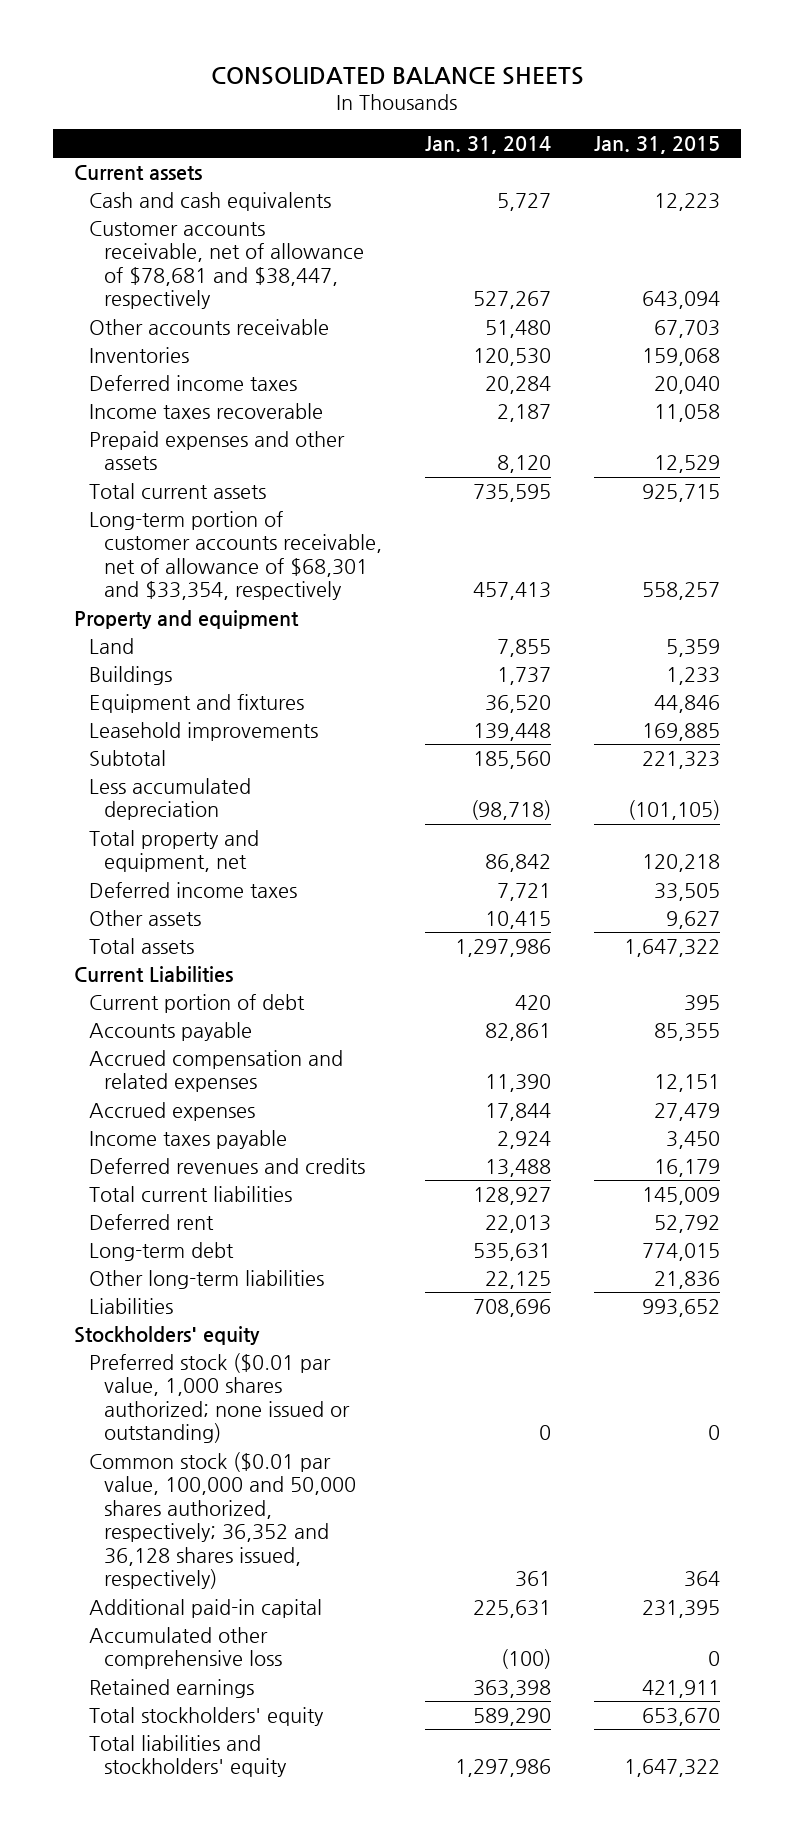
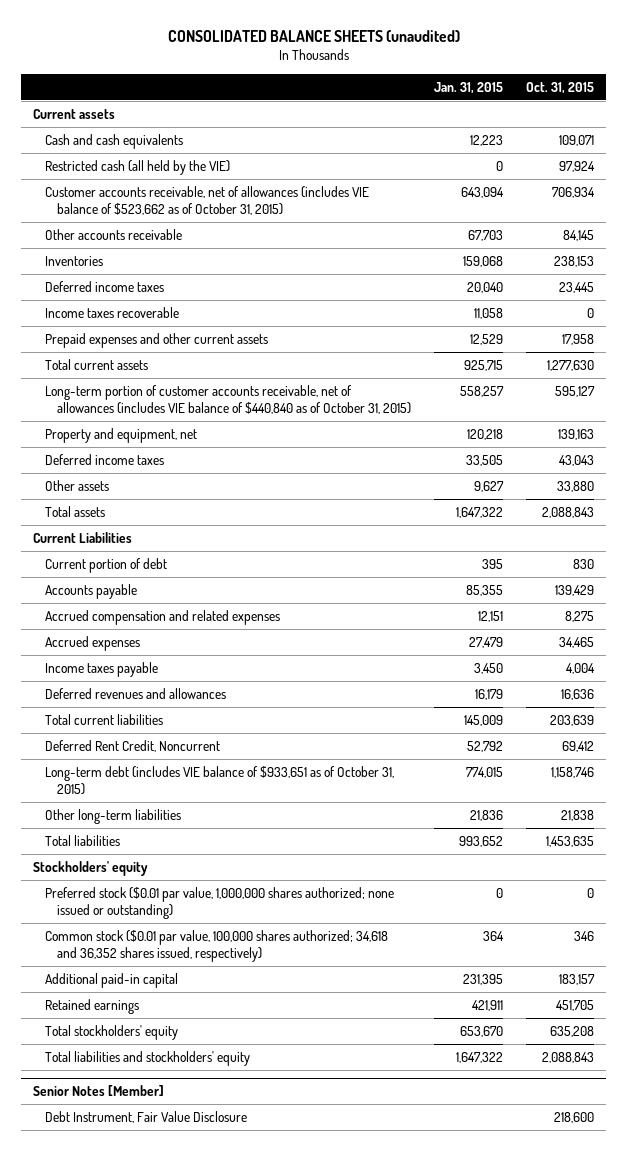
- CONSOLIDATED BALANCE SHEETS
+ CONSOLIDATED BALANCE SHEETS (unaudited)
- | Jan. 31, 2014 | Jan. 31, 2015
+ | Jan. 31, 2015 | Oct. 31, 2015
- Customer accounts receivable, net of allowance of $78,681 and $38,447, respectively | 527,267 | 643,094
+ Restricted cash (all held by the VIE) | 0 | 97,924
+ Customer accounts receivable, net of allowances (includes VIE balance of $523,662 as of October 31, 2015) | 643,094 | 706,934
- Prepaid expenses and other assets | 8,120 | 12,529
+ Prepaid expenses and other current assets | 12,529 | 17,958
- Long-term portion of customer accounts receivable, net of allowance of $68,301 and $33,354, respectively | 457,413 | 558,257
- Property and equipment
- Land | 7,855 | 5,359
- Buildings | 1,737 | 1,233
- Equipment and fixtures | 36,520 | 44,846
- Leasehold improvements | 139,448 | 169,885
- Subtotal | 185,560 | 221,323
- Less accumulated depreciation | (98,718) | (101,105)
- Total property and equipment, net | 86,842 | 120,218
+ Long-term portion of customer accounts receivable, net of allowances (includes VIE balance of $440,840 as of October 31, 2015) | 558,257 | 595,127
+ Property and equipment, net | 120,218 | 139,163
- Deferred revenues and credits | 13,488 | 16,179
+ Deferred revenues and allowances | 16,179 | 16,636
- Deferred rent | 22,013 | 52,792
- Long-term debt | 535,631 | 774,015
+ Deferred Rent Credit, Noncurrent | 52,792 | 69,412
+ Long-term debt (includes VIE balance of $933,651 as of October 31, 2015) | 774,015 | 1,158,746
- Liabilities | 708,696 | 993,652
+ Total liabilities | 993,652 | 1,453,635
- Preferred stock ($0.01 par value, 1,000 shares authorized; none issued or outstanding) | 0 | 0
- Common stock ($0.01 par value, 100,000 and 50,000 shares authorized, respectively; 36,352 and 36,128 shares issued, respectively) | 361 | 364
+ Preferred stock ($0.01 par value, 1,000,000 shares authorized; none issued or outstanding) | 0 | 0
+ Common stock ($0.01 par value, 100,000 shares authorized; 34,618 and 36,352 shares issued, respectively) | 364 | 346
- Accumulated other comprehensive loss | (100) | 0
+ Senior Notes [Member]
+ Debt Instrument, Fair Value Disclosure | | 218,600

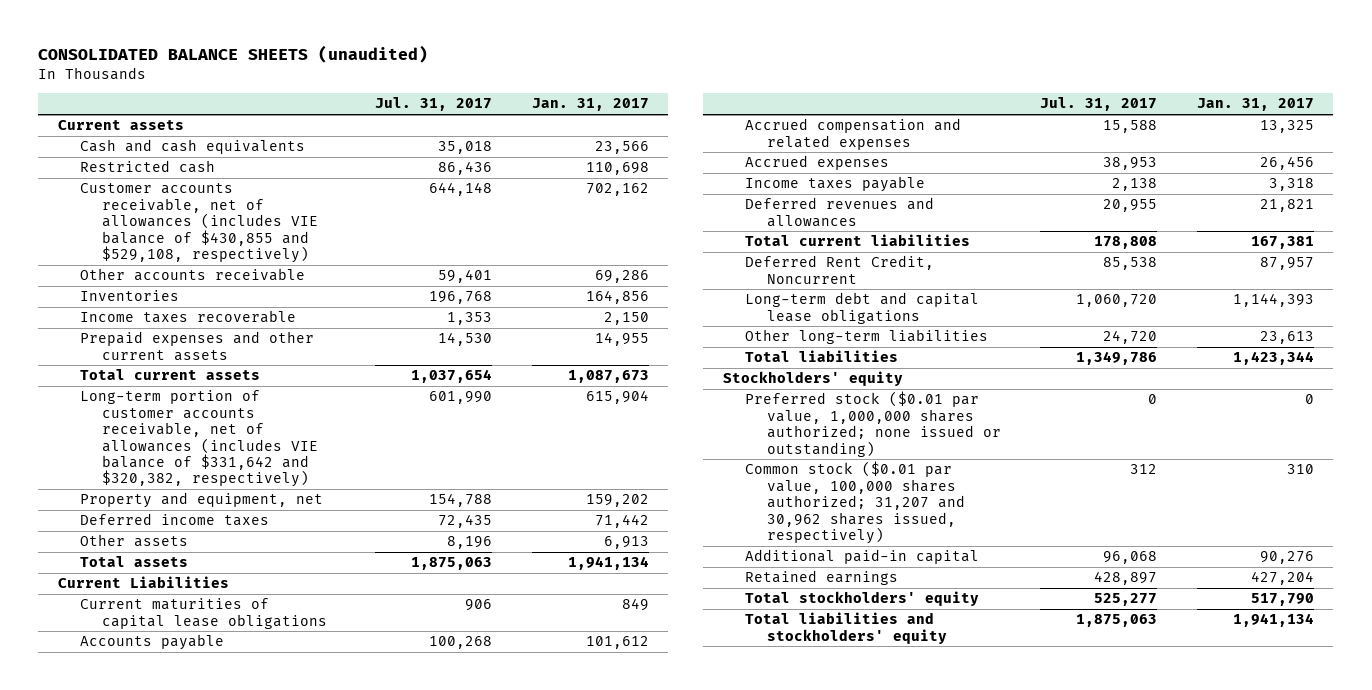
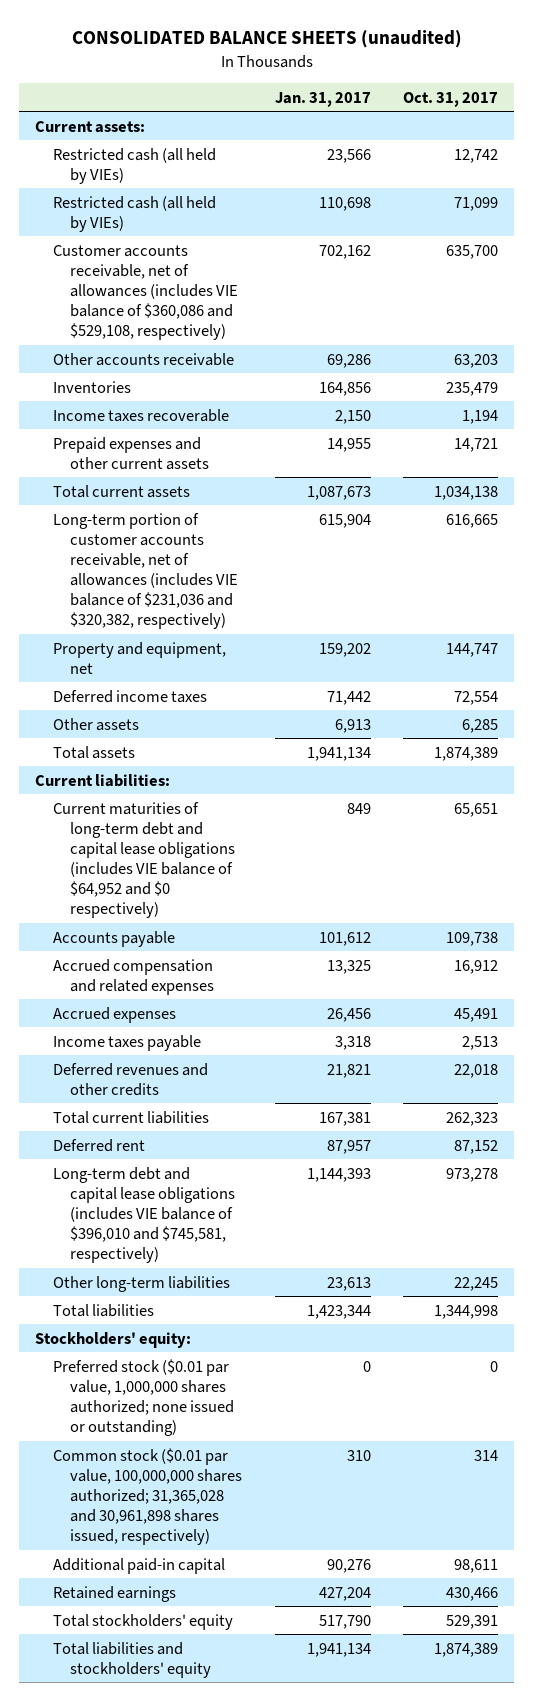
- | Jul. 31, 2017 | Jan. 31, 2017
+ | Jan. 31, 2017 | Oct. 31, 2017
- Current assets
- Cash and cash equivalents | 35,018 | 23,566
- Restricted cash | 86,436 | 110,698
- Customer accounts receivable, net of allowances (includes VIE balance of $430,855 and $529,108, respectively) | 644,148 | 702,162
+ Current assets:
+ Restricted cash (all held by VIEs) | 23,566 | 12,742
+ Restricted cash (all held by VIEs) | 110,698 | 71,099
+ Customer accounts receivable, net of allowances (includes VIE balance of $360,086 and $529,108, respectively) | 702,162 | 635,700
- Long-term portion of customer accounts receivable, net of allowances (includes VIE balance of $331,642 and $320,382, respectively) | 601,990 | 615,904
+ Long-term portion of customer accounts receivable, net of allowances (includes VIE balance of $231,036 and $320,382, respectively) | 615,904 | 616,665
- Current Liabilities
- Current maturities of capital lease obligations | 906 | 849
+ Current liabilities:
+ Current maturities of long-term debt and capital lease obligations (includes VIE balance of $64,952 and $0 respectively) | 849 | 65,651
- Deferred revenues and allowances | 20,955 | 21,821
+ Deferred revenues and other credits | 21,821 | 22,018
- Deferred Rent Credit, Noncurrent | 85,538 | 87,957
- Long-term debt and capital lease obligations | 1,060,720 | 1,144,393
+ Deferred rent | 87,957 | 87,152
+ Long-term debt and capital lease obligations (includes VIE balance of $396,010 and $745,581, respectively) | 1,144,393 | 973,278
- Stockholders' equity
+ Stockholders' equity:
- Common stock ($0.01 par value, 100,000 shares authorized; 31,207 and 30,962 shares issued, respectively) | 312 | 310
+ Common stock ($0.01 par value, 100,000,000 shares authorized; 31,365,028 and 30,961,898 shares issued, respectively) | 310 | 314

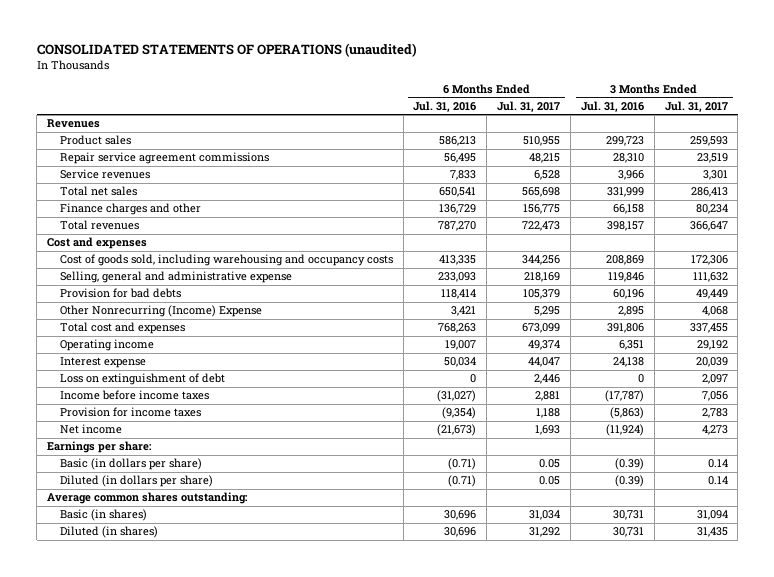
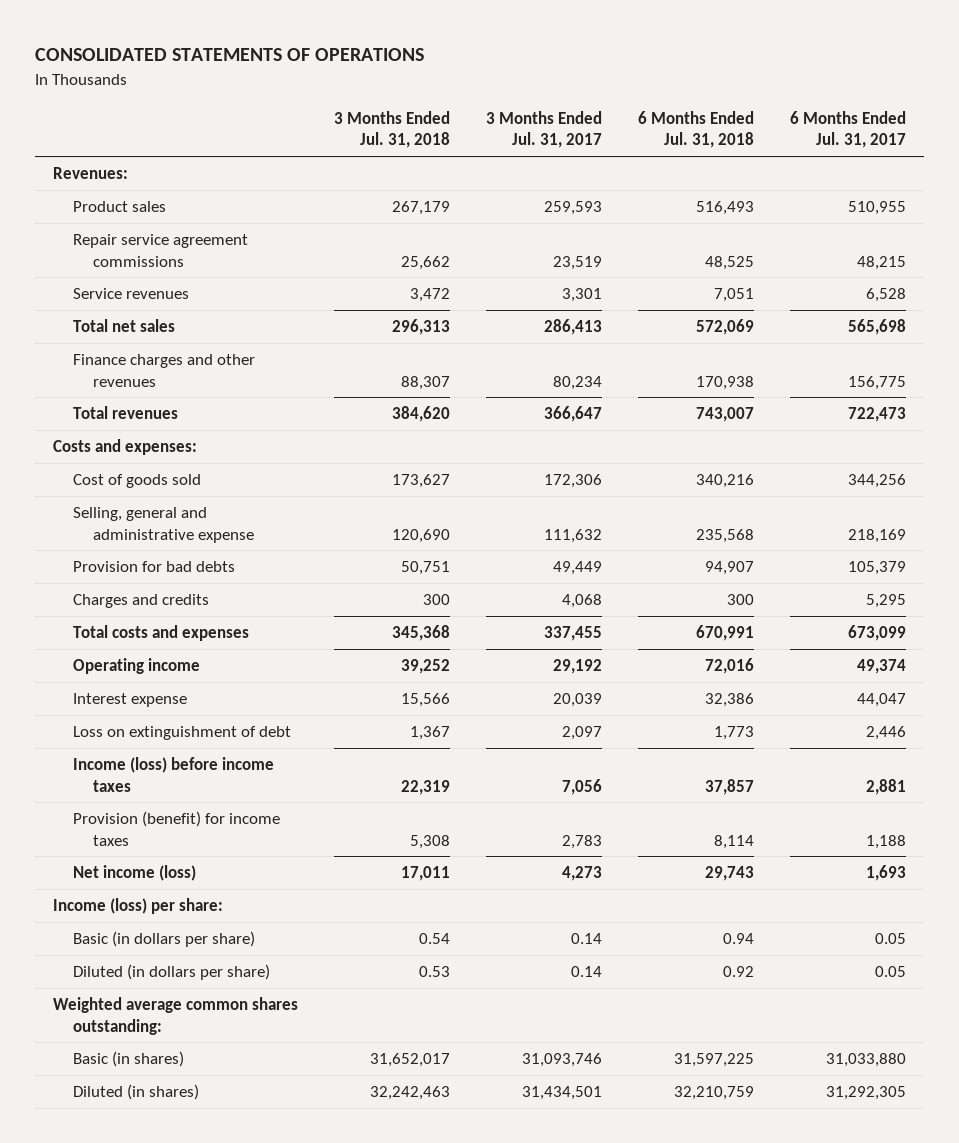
- CONSOLIDATED STATEMENTS OF OPERATIONS (unaudited)
+ CONSOLIDATED STATEMENTS OF OPERATIONS
- | 6 Months Ended Jul. 31, 2016 | 6 Months Ended Jul. 31, 2017 | 3 Months Ended Jul. 31, 2016 | 3 Months Ended Jul. 31, 2017
+ | 3 Months Ended Jul. 31, 2018 | 3 Months Ended Jul. 31, 2017 | 6 Months Ended Jul. 31, 2018 | 6 Months Ended Jul. 31, 2017
- Revenues
+ Revenues:
- Finance charges and other | 136,729 | 156,775 | 66,158 | 80,234
+ Finance charges and other revenues | 88,307 | 80,234 | 170,938 | 156,775
- Cost and expenses
- Cost of goods sold, including warehousing and occupancy costs | 413,335 | 344,256 | 208,869 | 172,306
+ Costs and expenses:
+ Cost of goods sold | 173,627 | 172,306 | 340,216 | 344,256
- Other Nonrecurring (Income) Expense | 3,421 | 5,295 | 2,895 | 4,068
- Total cost and expenses | 768,263 | 673,099 | 391,806 | 337,455
+ Charges and credits | 300 | 4,068 | 300 | 5,295
+ Total costs and expenses | 345,368 | 337,455 | 670,991 | 673,099
- Income before income taxes | (31,027) | 2,881 | (17,787) | 7,056
- Provision for income taxes | (9,354) | 1,188 | (5,863) | 2,783
- Net income | (21,673) | 1,693 | (11,924) | 4,273
- Earnings per share:
+ Income (loss) before income taxes | 22,319 | 7,056 | 37,857 | 2,881
+ Provision (benefit) for income taxes | 5,308 | 2,783 | 8,114 | 1,188
+ Net income (loss) | 17,011 | 4,273 | 29,743 | 1,693
+ Income (loss) per share:
- Average common shares outstanding:
- Basic (in shares) | 30,696 | 31,034 | 30,731 | 31,094
- Diluted (in shares) | 30,696 | 31,292 | 30,731 | 31,435
+ Weighted average common shares outstanding:
+ Basic (in shares) | 31,652,017 | 31,093,746 | 31,597,225 | 31,033,880
+ Diluted (in shares) | 32,242,463 | 31,434,501 | 32,210,759 | 31,292,305

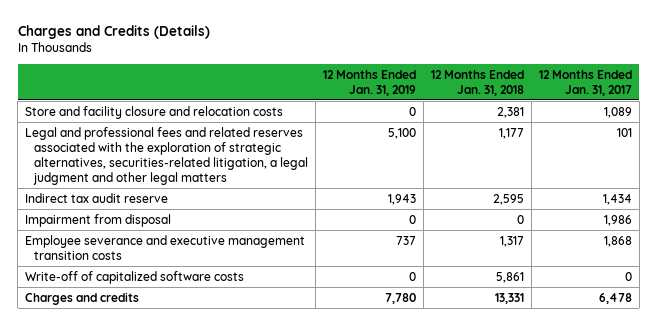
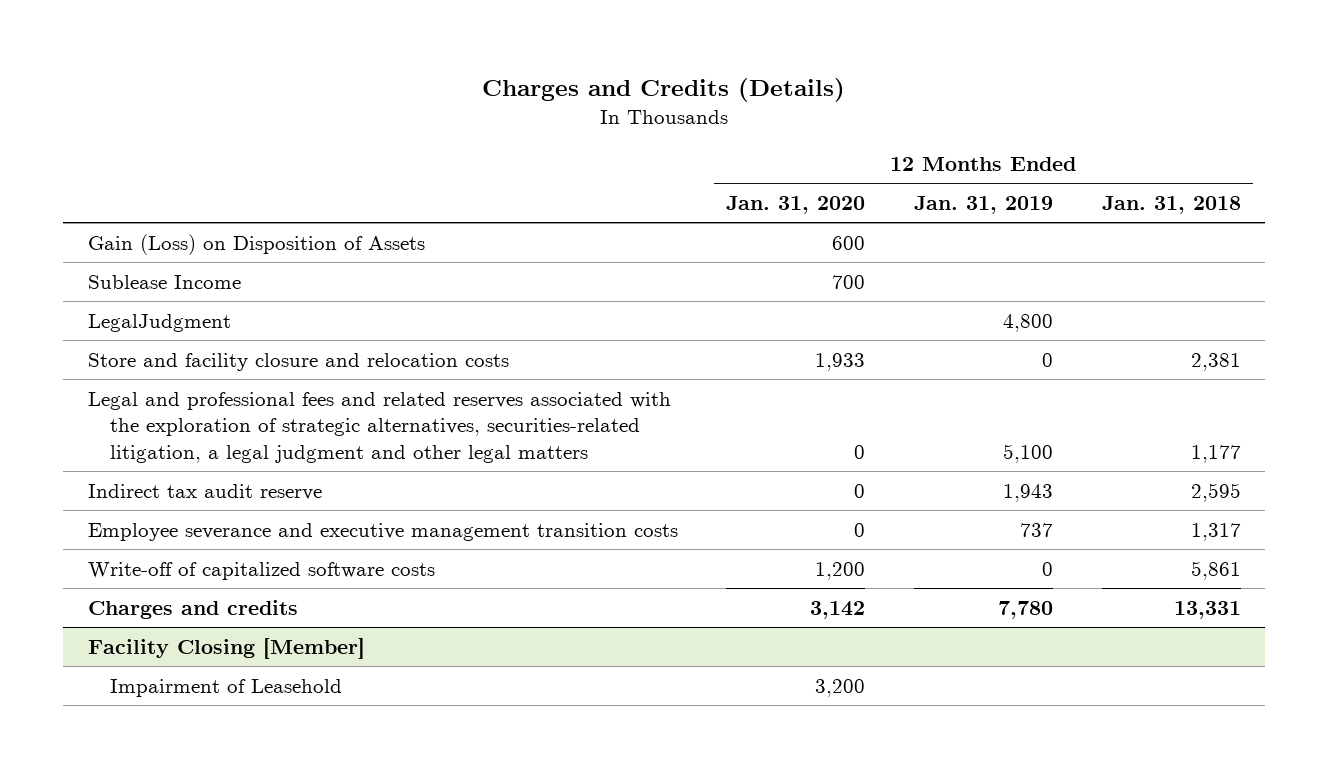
- | 12 Months Ended Jan. 31, 2019 | 12 Months Ended Jan. 31, 2018 | 12 Months Ended Jan. 31, 2017
+ | 12 Months Ended Jan. 31, 2020 | 12 Months Ended Jan. 31, 2019 | 12 Months Ended Jan. 31, 2018
+ Gain (Loss) on Disposition of Assets | 600 | |
+ Sublease Income | 700 | |
+ LegalJudgment | | 4,800 |
- Impairment from disposal | 0 | 0 | 1,986
+ Facility Closing [Member]
+ Impairment of Leasehold | 3,200 | |

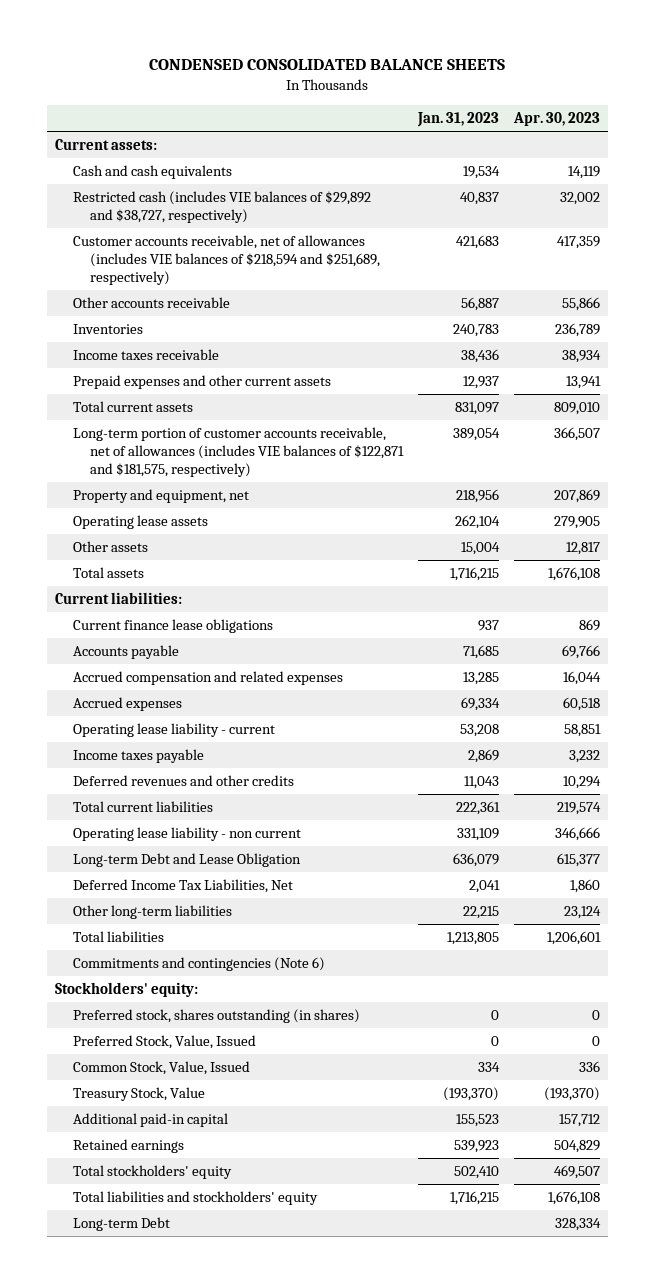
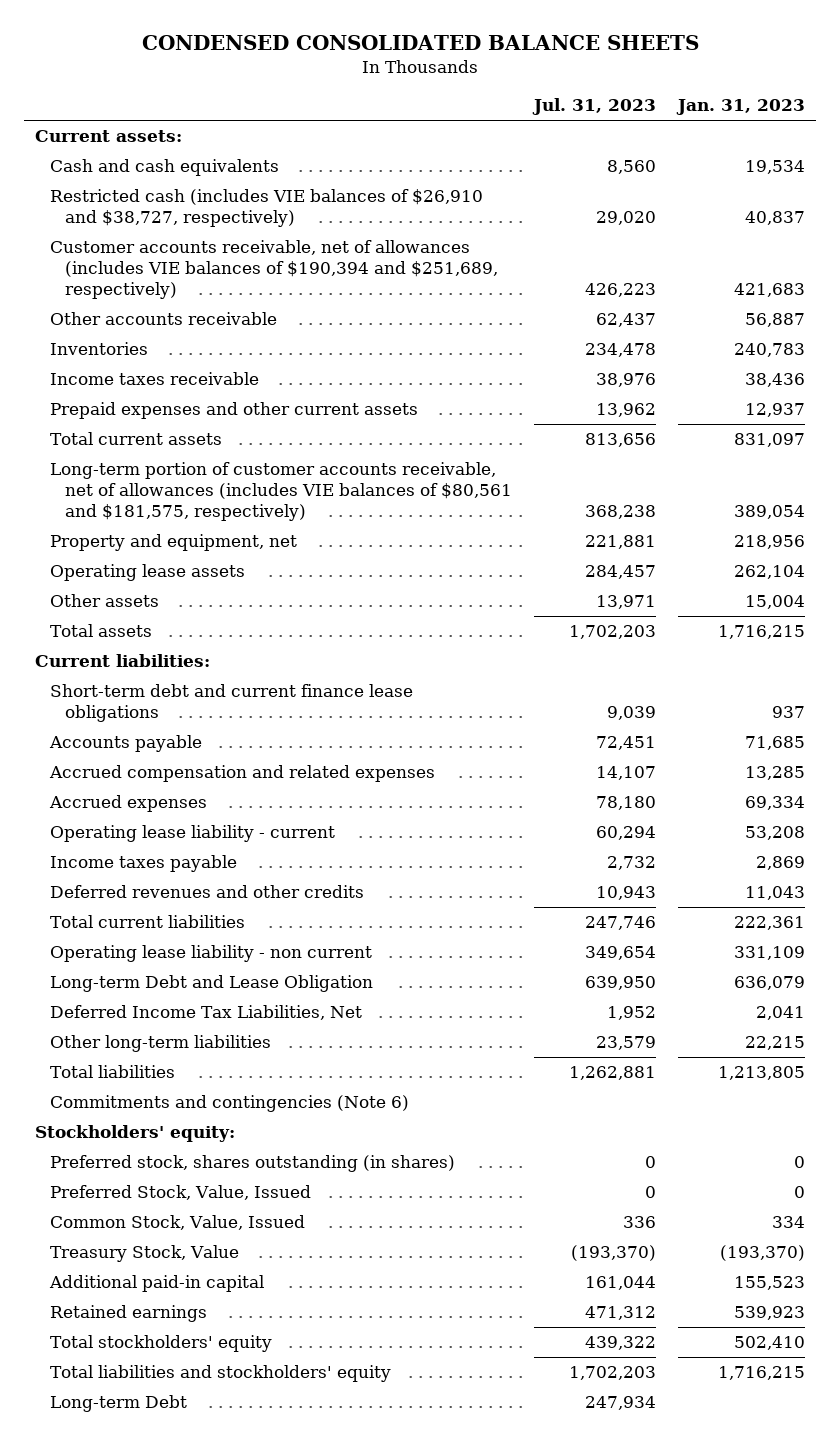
- | Jan. 31, 2023 | Apr. 30, 2023
+ | Jul. 31, 2023 | Jan. 31, 2023
- Restricted cash (includes VIE balances of $29,892 and $38,727, respectively) | 40,837 | 32,002
- Customer accounts receivable, net of allowances (includes VIE balances of $218,594 and $251,689, respectively) | 421,683 | 417,359
+ Restricted cash (includes VIE balances of $26,910 and $38,727, respectively) | 29,020 | 40,837
+ Customer accounts receivable, net of allowances (includes VIE balances of $190,394 and $251,689, respectively) | 426,223 | 421,683
- Long-term portion of customer accounts receivable, net of allowances (includes VIE balances of $122,871 and $181,575, respectively) | 389,054 | 366,507
+ Long-term portion of customer accounts receivable, net of allowances (includes VIE balances of $80,561 and $181,575, respectively) | 368,238 | 389,054
- Current finance lease obligations | 937 | 869
+ Short-term debt and current finance lease obligations | 9,039 | 937

